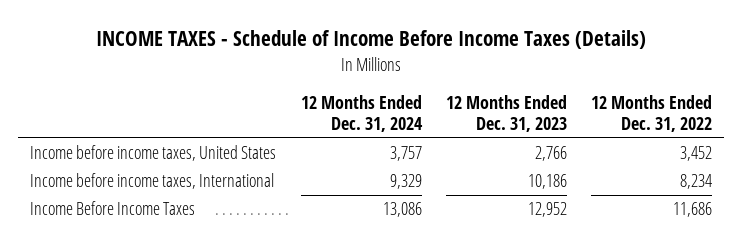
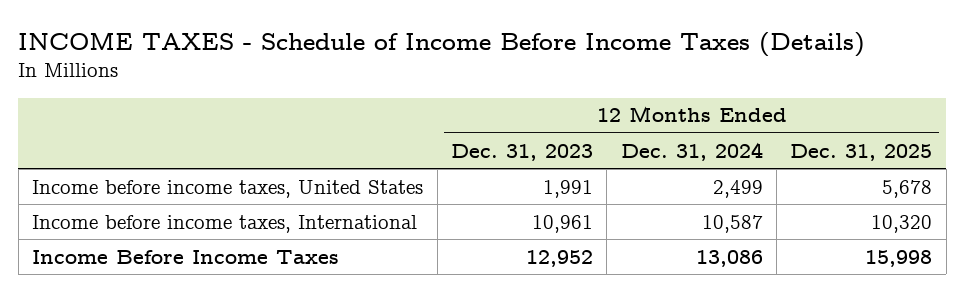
- | 12 Months Ended Dec. 31, 2024 | 12 Months Ended Dec. 31, 2023 | 12 Months Ended Dec. 31, 2022
+ | 12 Months Ended Dec. 31, 2023 | 12 Months Ended Dec. 31, 2024 | 12 Months Ended Dec. 31, 2025
- Income before income taxes, United States | 3,757 | 2,766 | 3,452
- Income before income taxes, International | 9,329 | 10,186 | 8,234
+ Income before income taxes, United States | 1,991 | 2,499 | 5,678
+ Income before income taxes, International | 10,961 | 10,587 | 10,320

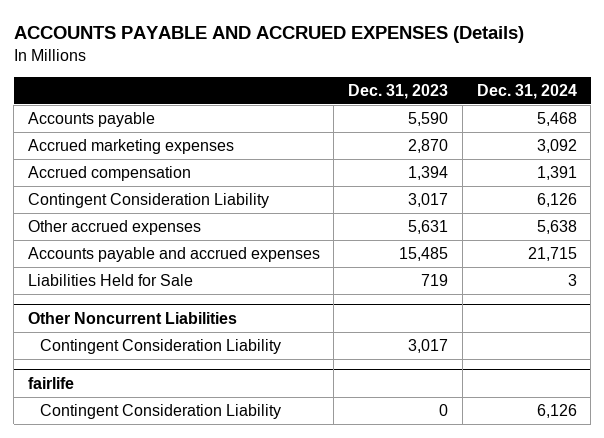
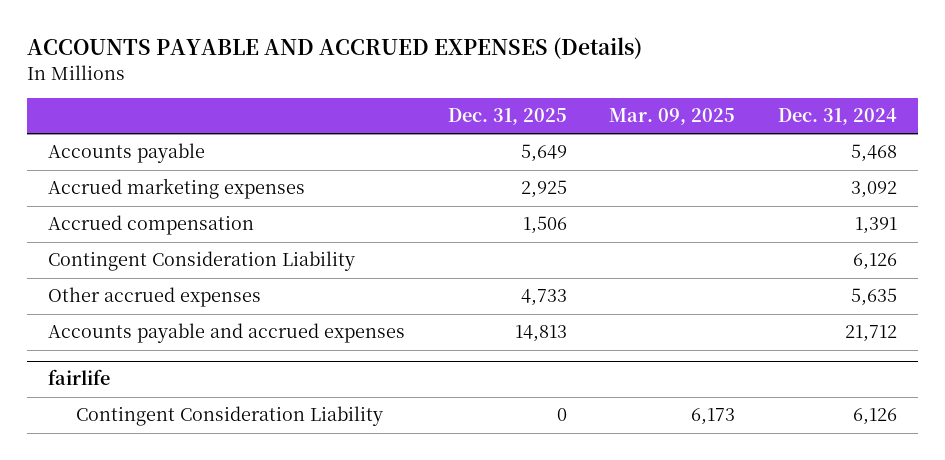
- | Dec. 31, 2023 | Dec. 31, 2024
+ | Dec. 31, 2025 | Mar. 09, 2025 | Dec. 31, 2024
- Other accrued expenses | 5,631 | 5,638
- Accounts payable and accrued expenses | 15,485 | 21,715
- Liabilities Held for Sale | 719 | 3
- Other Noncurrent Liabilities
- Contingent Consideration Liability | 3,017 |
+ Other accrued expenses | 4,733 | | 5,635
+ Accounts payable and accrued expenses | 14,813 | | 21,712

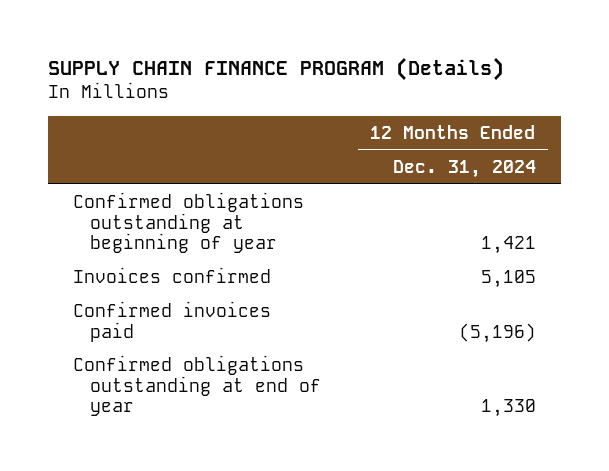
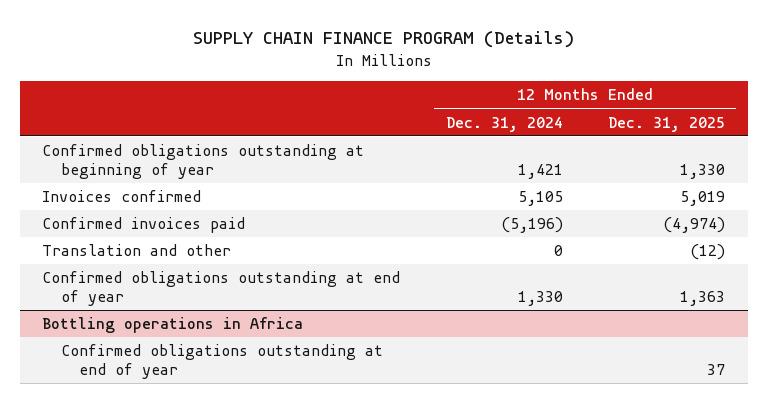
- | 12 Months Ended Dec. 31, 2024
+ | 12 Months Ended Dec. 31, 2024 | 12 Months Ended Dec. 31, 2025
+ Translation and other | 0 | (12)
+ Bottling operations in Africa
+ Confirmed obligations outstanding at end of year | | 37

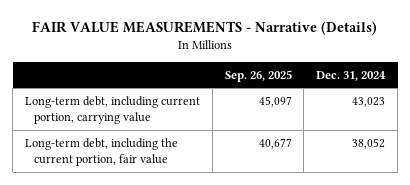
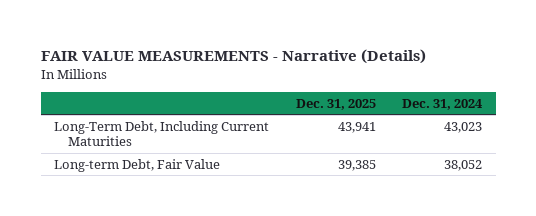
- | Sep. 26, 2025 | Dec. 31, 2024
+ | Dec. 31, 2025 | Dec. 31, 2024
- Long-term debt, including current portion, carrying value | 45,097 | 43,023
- Long-term debt, including the current portion, fair value | 40,677 | 38,052
+ Long-Term Debt, Including Current Maturities | 43,941 | 43,023
+ Long-term Debt, Fair Value | 39,385 | 38,052

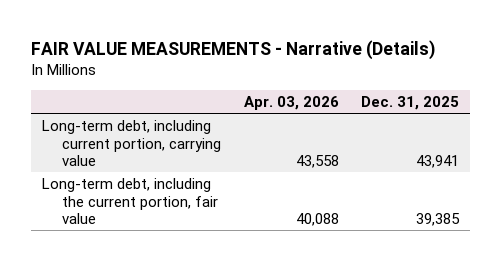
- | Dec. 31, 2025 | Dec. 31, 2024
+ | Apr. 03, 2026 | Dec. 31, 2025
- Long-Term Debt, Including Current Maturities | 43,941 | 43,023
- Long-term Debt, Fair Value | 39,385 | 38,052
+ Long-term debt, including current portion, carrying value | 43,558 | 43,941
+ Long-term debt, including the current portion, fair value | 40,088 | 39,385

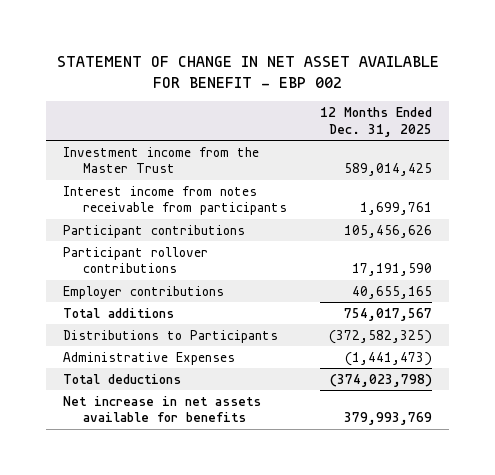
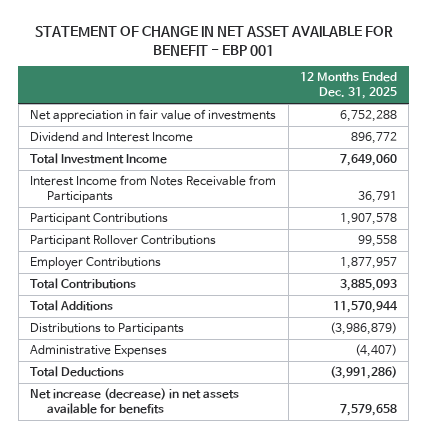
- STATEMENT OF CHANGE IN NET ASSET AVAILABLE FOR BENEFIT - EBP 002
+ STATEMENT OF CHANGE IN NET ASSET AVAILABLE FOR BENEFIT - EBP 001
- Investment income from the Master Trust | 589,014,425
- Interest income from notes receivable from participants | 1,699,761
- Participant contributions | 105,456,626
- Participant rollover contributions | 17,191,590
- Employer contributions | 40,655,165
- Total additions | 754,017,567
- Distributions to Participants | (372,582,325)
- Administrative Expenses | (1,441,473)
- Total deductions | (374,023,798)
- Net increase in net assets available for benefits | 379,993,769
+ Net appreciation in fair value of investments | 6,752,288
+ Dividend and Interest Income | 896,772
+ Total Investment Income | 7,649,060
+ Interest Income from Notes Receivable from Participants | 36,791
+ Participant Contributions | 1,907,578
+ Participant Rollover Contributions | 99,558
+ Employer Contributions | 1,877,957
+ Total Contributions | 3,885,093
+ Total Additions | 11,570,944
+ Distributions to Participants | (3,986,879)
+ Administrative Expenses | (4,407)
+ Total Deductions | (3,991,286)
+ Net increase (decrease) in net assets available for benefits | 7,579,658

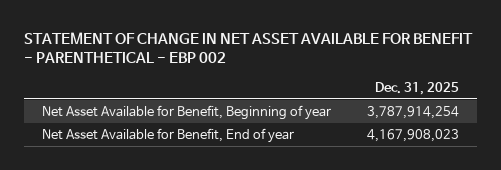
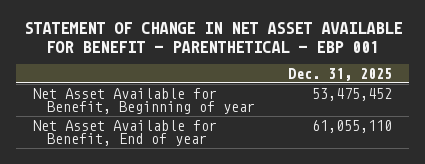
- STATEMENT OF CHANGE IN NET ASSET AVAILABLE FOR BENEFIT - PARENTHETICAL - EBP 002
+ STATEMENT OF CHANGE IN NET ASSET AVAILABLE FOR BENEFIT - PARENTHETICAL - EBP 001
- Net Asset Available for Benefit, Beginning of year | 3,787,914,254
- Net Asset Available for Benefit, End of year | 4,167,908,023
+ Net Asset Available for Benefit, Beginning of year | 53,475,452
+ Net Asset Available for Benefit, End of year | 61,055,110

